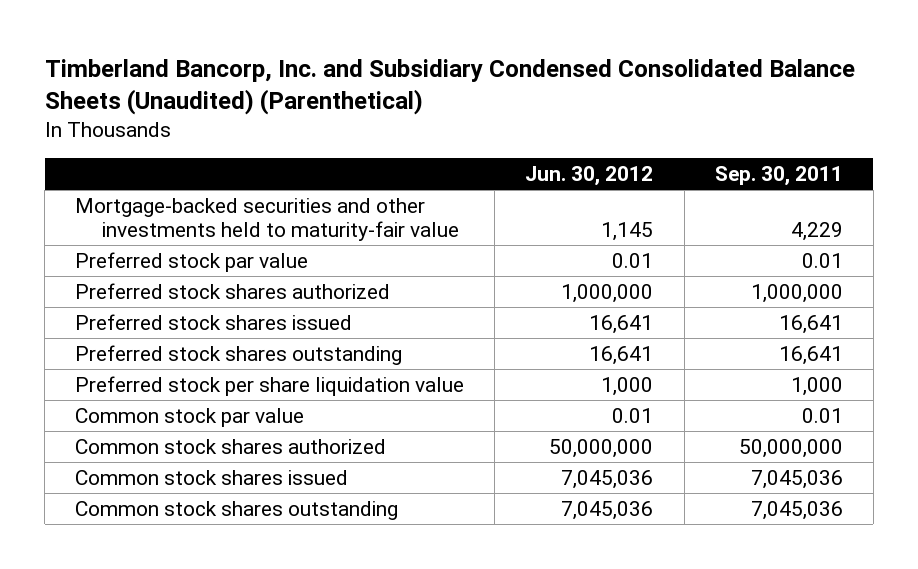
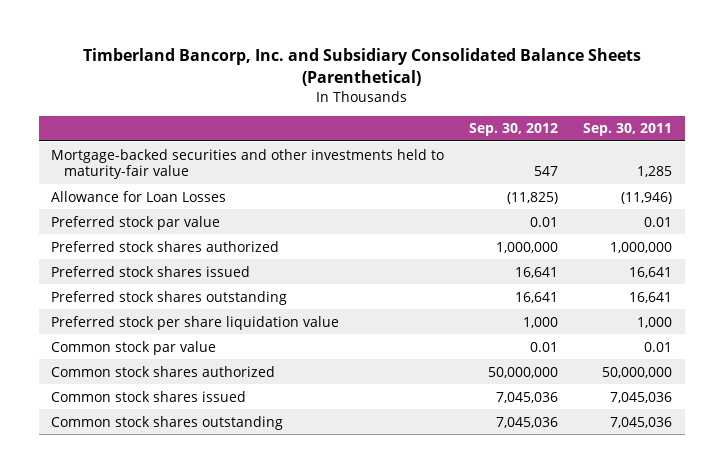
- Timberland Bancorp, Inc. and Subsidiary Condensed Consolidated Balance Sheets (Unaudited) (Parenthetical)
+ Timberland Bancorp, Inc. and Subsidiary Consolidated Balance Sheets (Parenthetical)
- | Jun. 30, 2012 | Sep. 30, 2011
+ | Sep. 30, 2012 | Sep. 30, 2011
- Mortgage-backed securities and other investments held to maturity-fair value | 1,145 | 4,229
+ Mortgage-backed securities and other investments held to maturity-fair value | 547 | 1,285
+ Allowance for Loan Losses | (11,825) | (11,946)

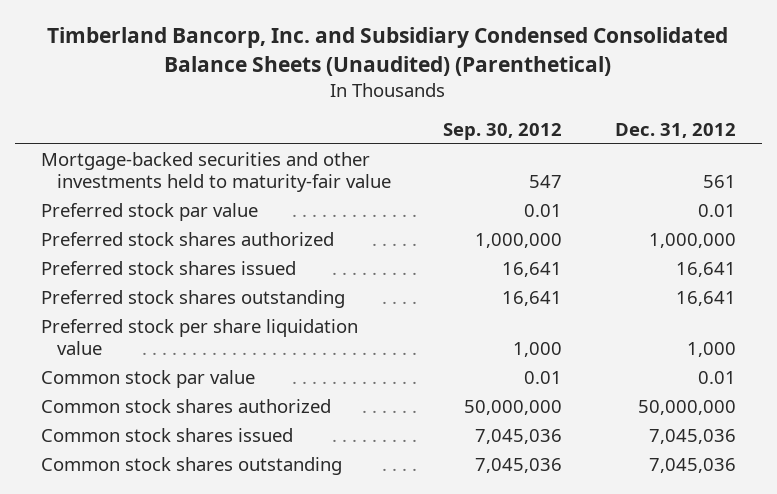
- Timberland Bancorp, Inc. and Subsidiary Consolidated Balance Sheets (Parenthetical)
+ Timberland Bancorp, Inc. and Subsidiary Condensed Consolidated Balance Sheets (Unaudited) (Parenthetical)
- | Sep. 30, 2012 | Sep. 30, 2011
+ | Sep. 30, 2012 | Dec. 31, 2012
- Allowance for Loan Losses | (11,825) | (11,946)

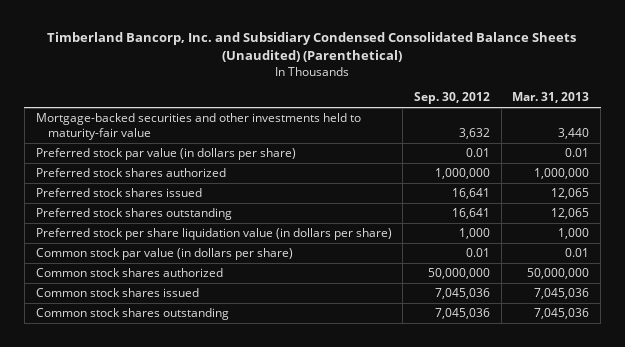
- | Sep. 30, 2012 | Dec. 31, 2012
+ | Sep. 30, 2012 | Mar. 31, 2013
- Mortgage-backed securities and other investments held to maturity-fair value | 547 | 561
- Preferred stock par value | 0.01 | 0.01
+ Mortgage-backed securities and other investments held to maturity-fair value | 3,632 | 3,440
+ Preferred stock par value (in dollars per share) | 0.01 | 0.01
- Preferred stock per share liquidation value | 1,000 | 1,000
- Common stock par value | 0.01 | 0.01
+ Preferred stock per share liquidation value (in dollars per share) | 1,000 | 1,000
+ Common stock par value (in dollars per share) | 0.01 | 0.01

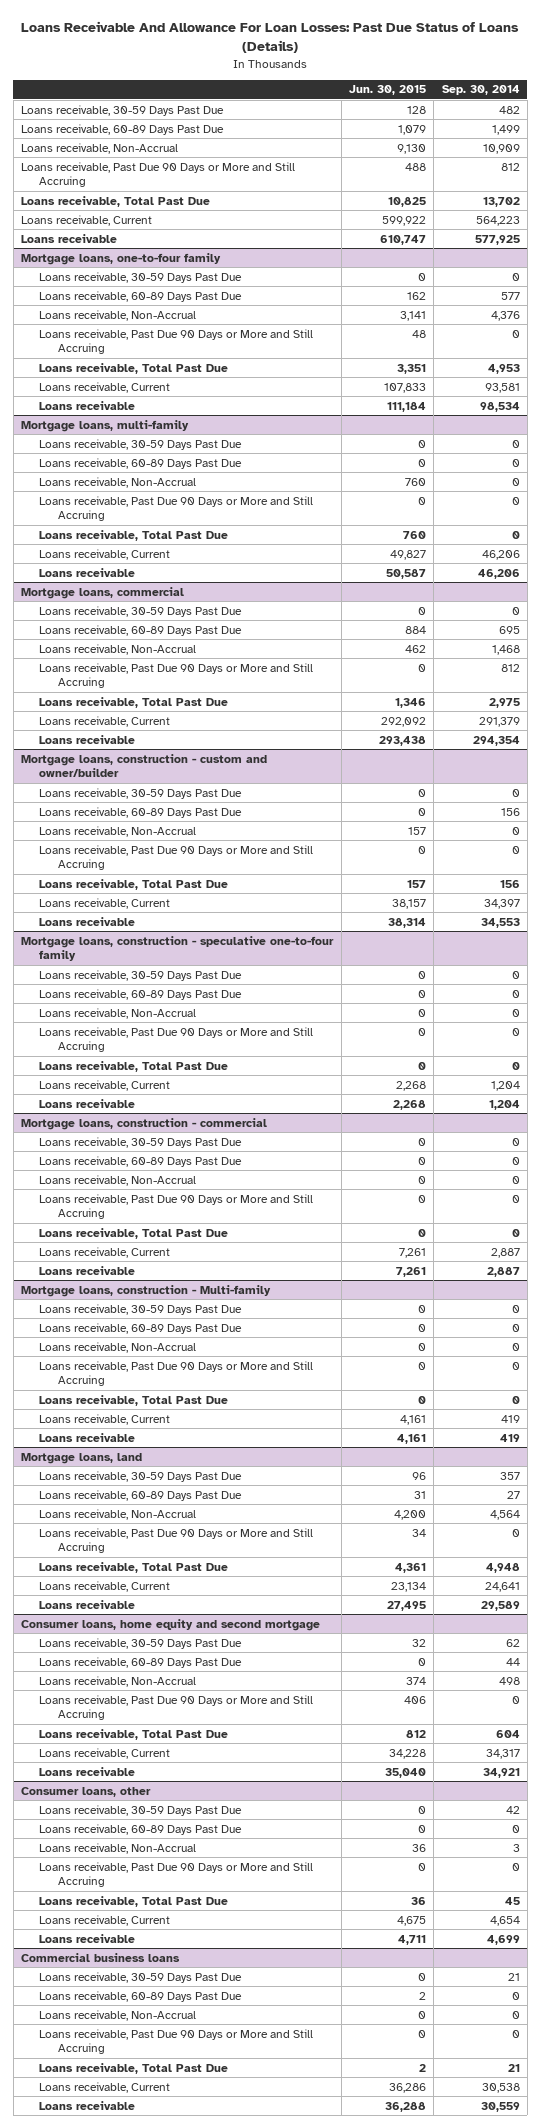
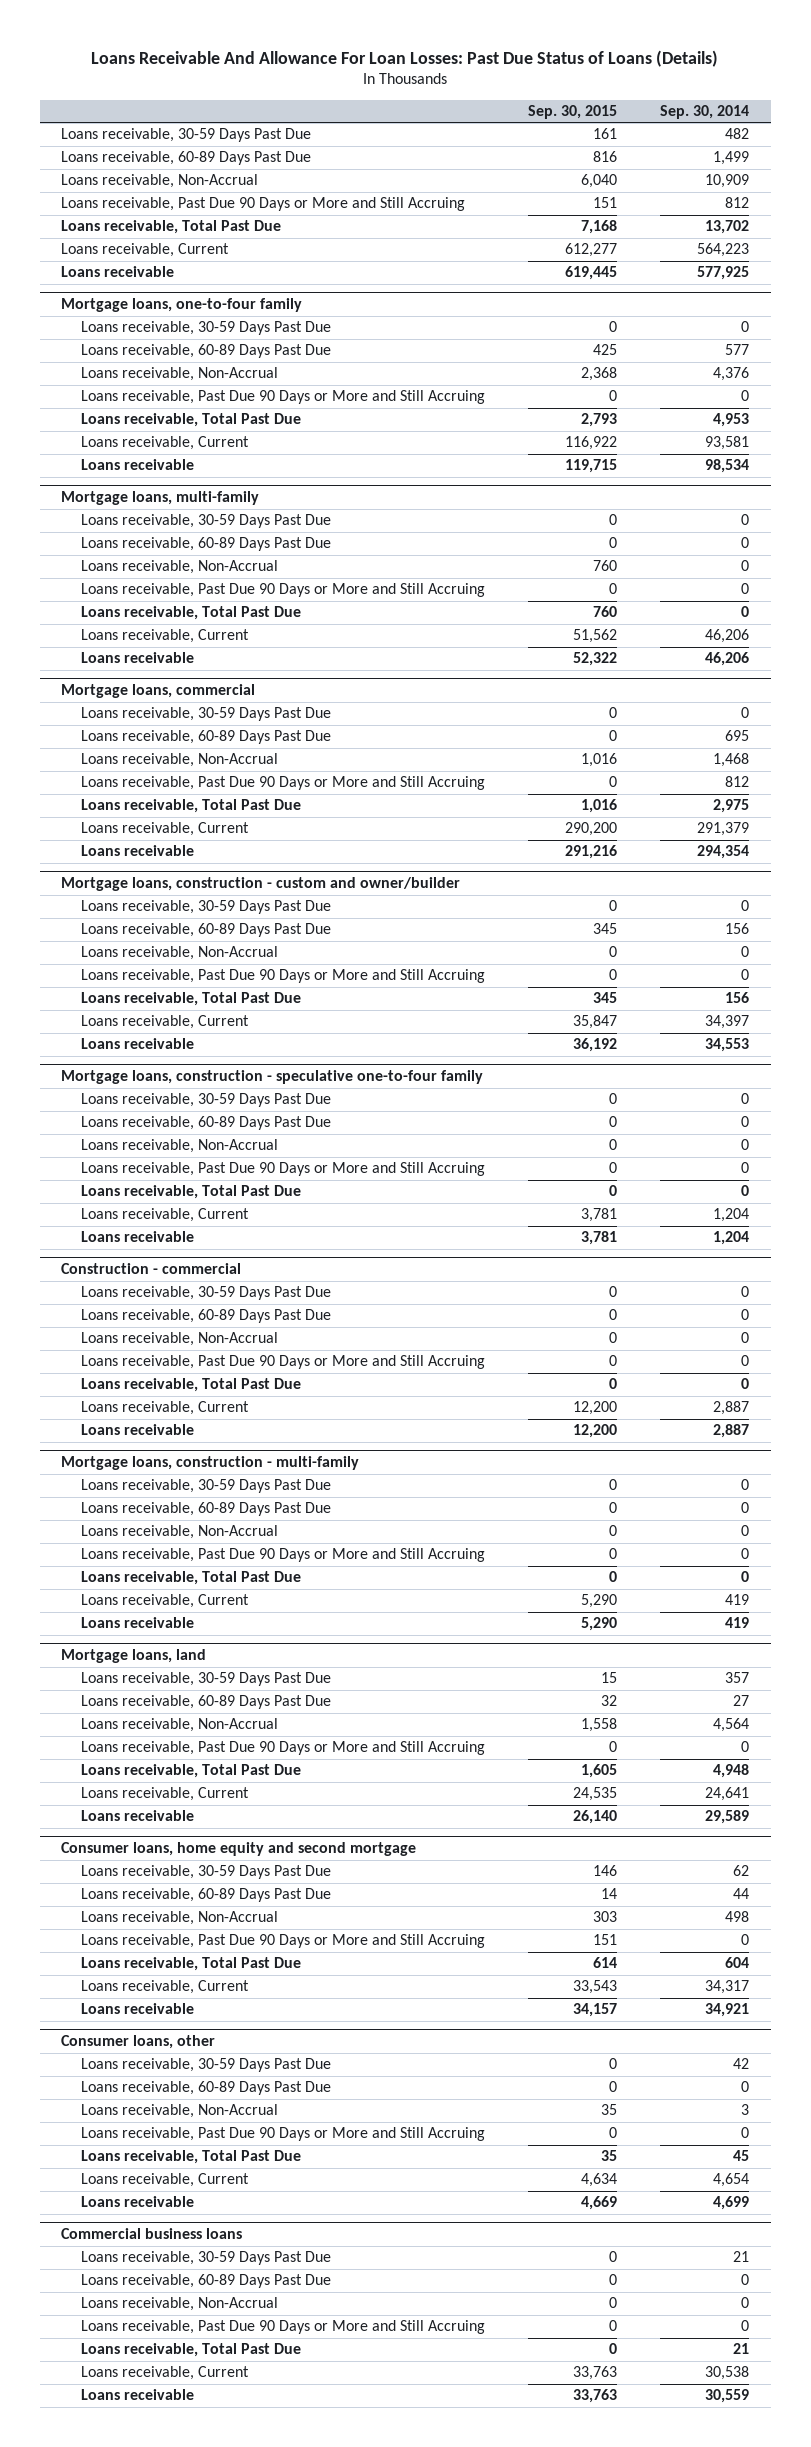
- | Jun. 30, 2015 | Sep. 30, 2014
+ | Sep. 30, 2015 | Sep. 30, 2014
- Mortgage loans, construction - commercial
+ Construction - commercial
- Mortgage loans, construction - Multi-family
+ Mortgage loans, construction - multi-family

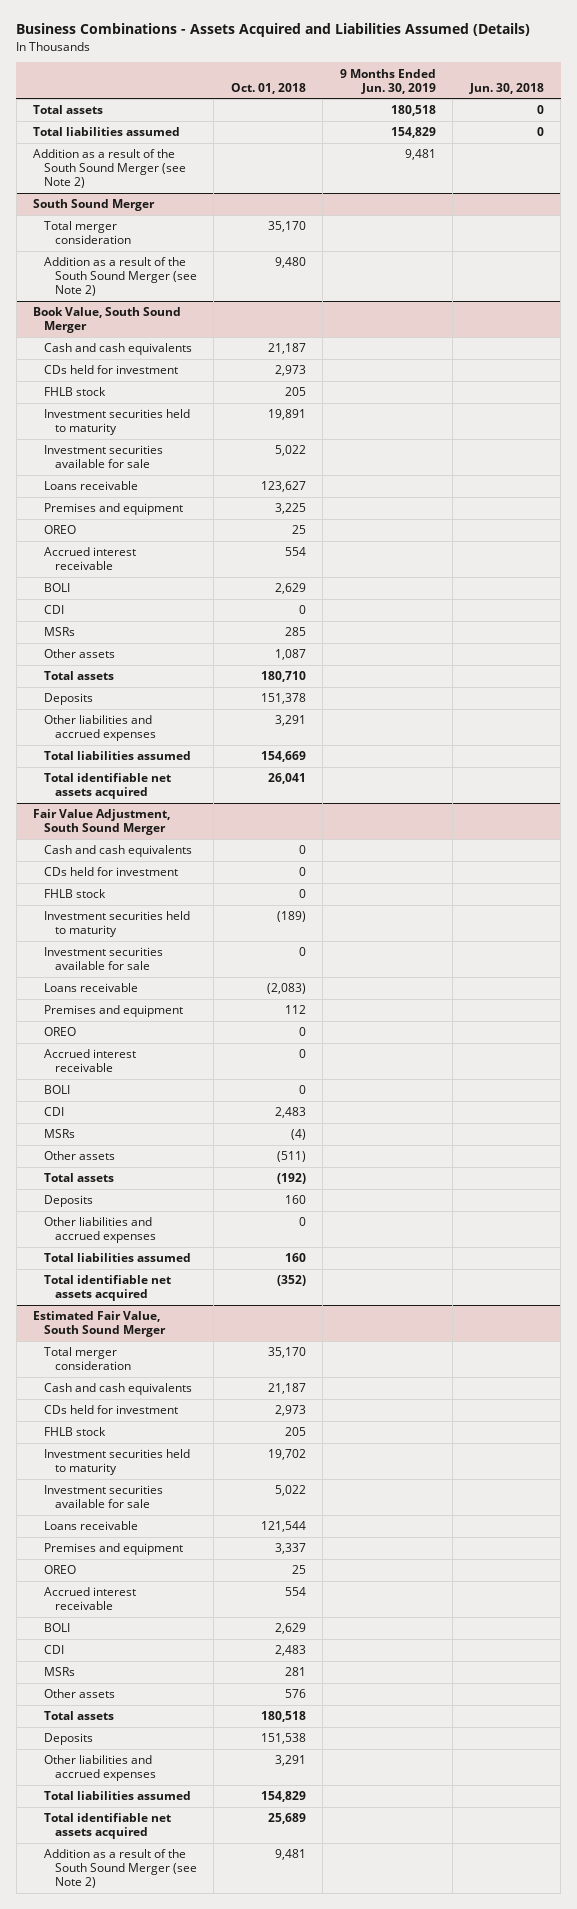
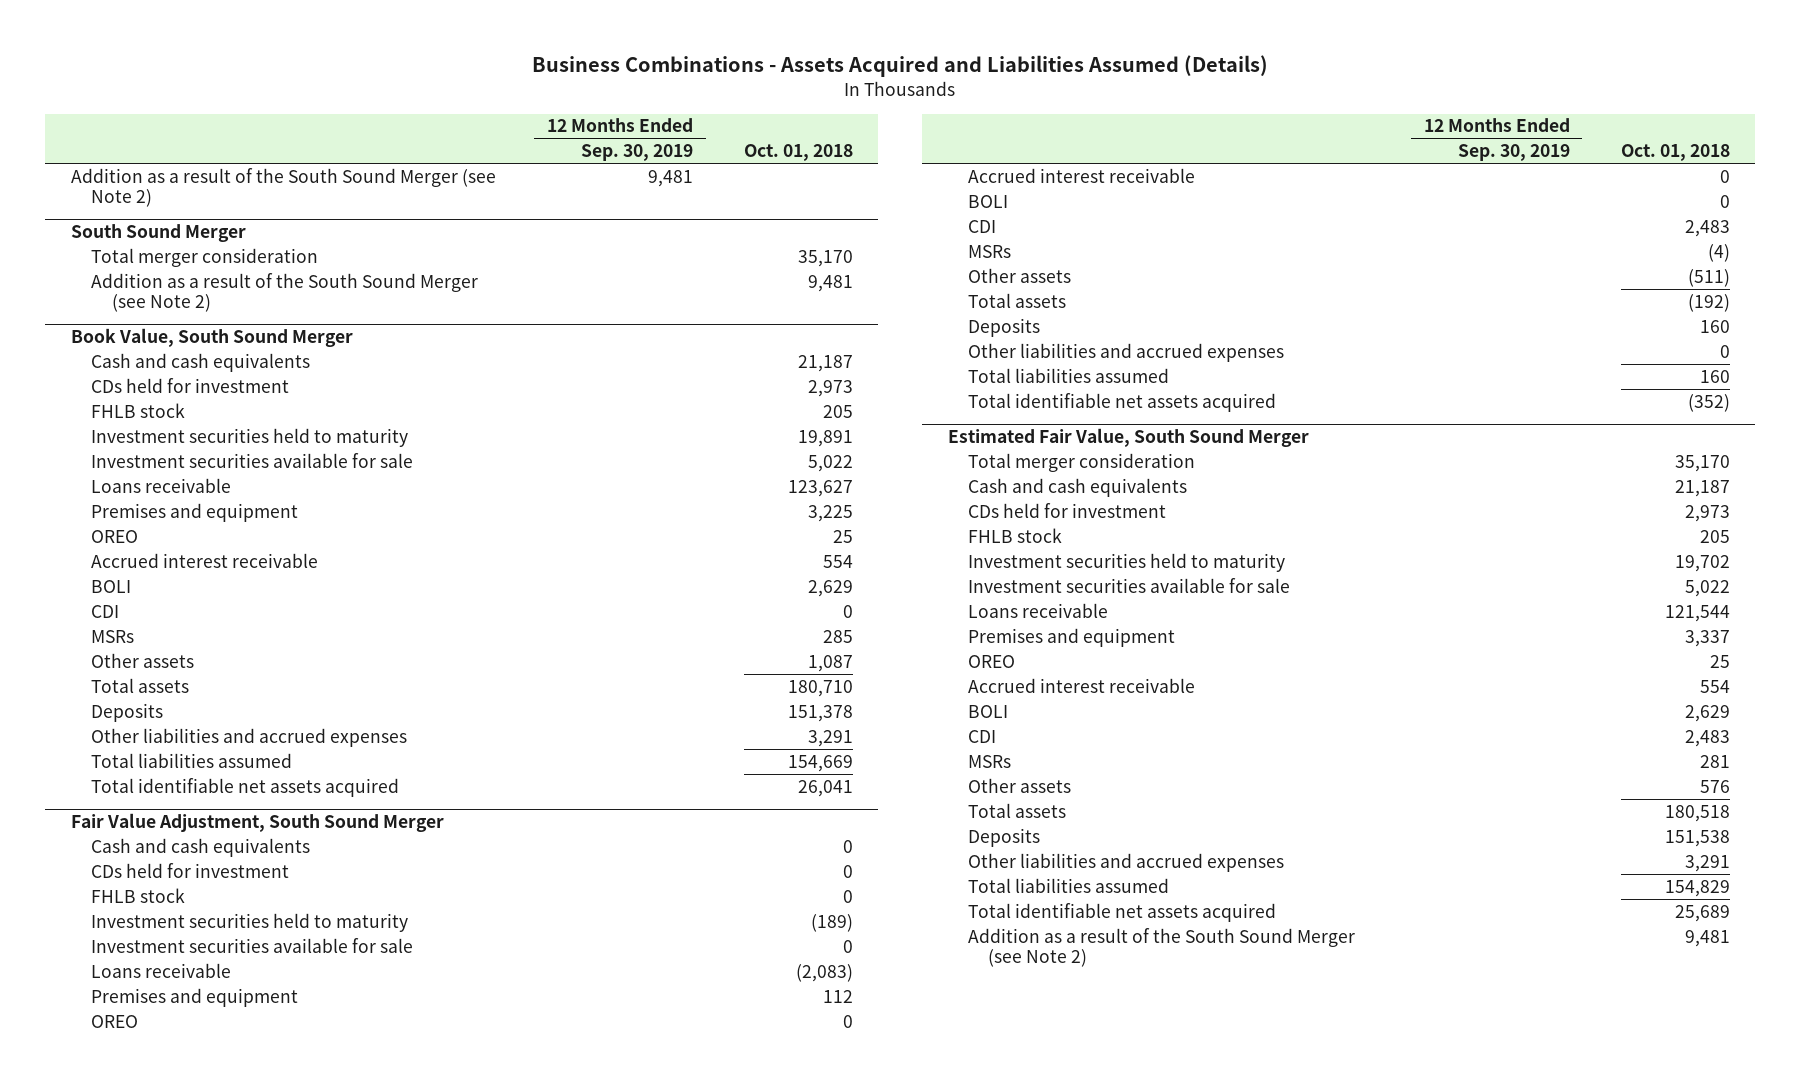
- | Oct. 01, 2018 | 9 Months Ended Jun. 30, 2019 | Jun. 30, 2018
+ | 12 Months Ended Sep. 30, 2019 | Oct. 01, 2018
- Total assets | | 180,518 | 0
- Total liabilities assumed | | 154,829 | 0
@ South Sound Merger
- Addition as a result of the South Sound Merger (see Note 2) | 9,480 | |
+ Addition as a result of the South Sound Merger (see Note 2) | | 9,481

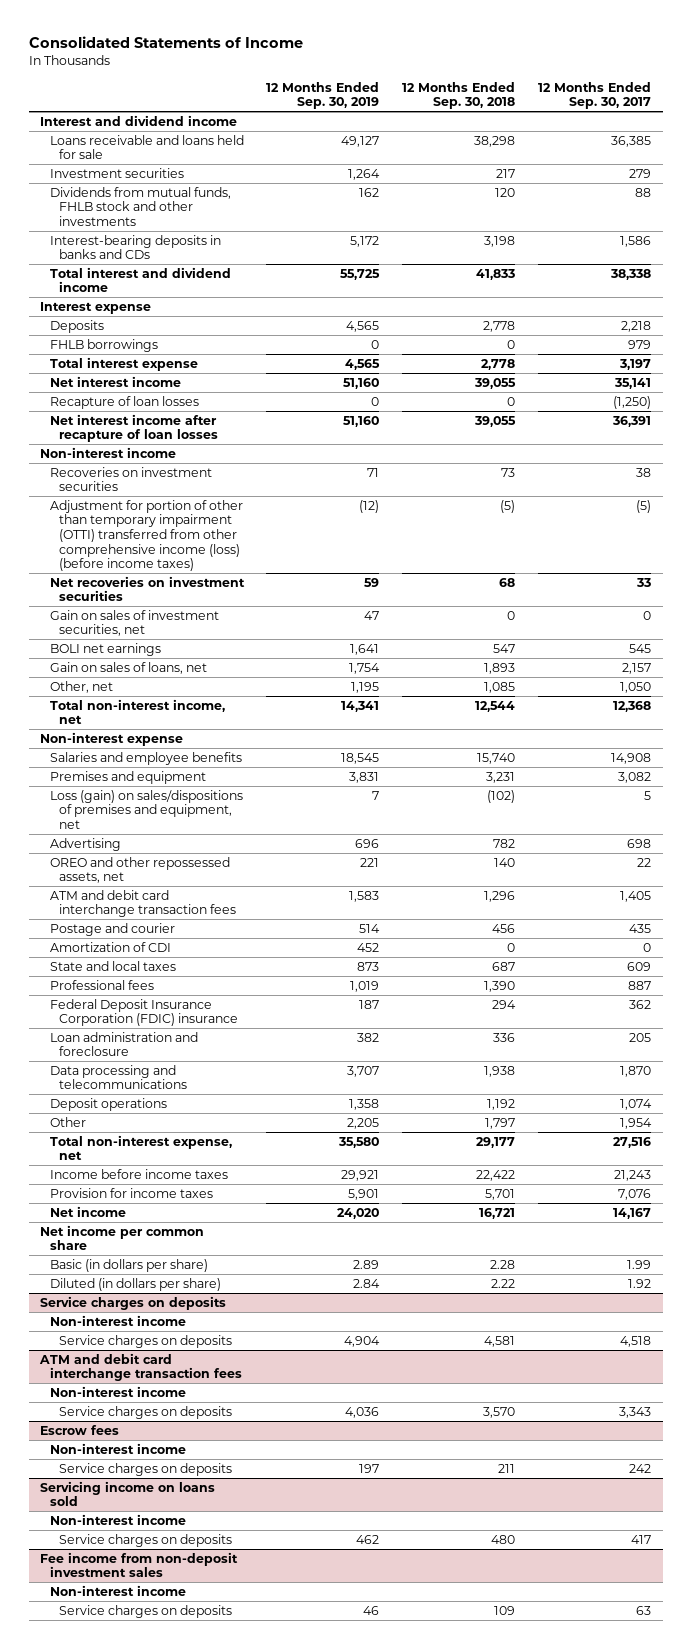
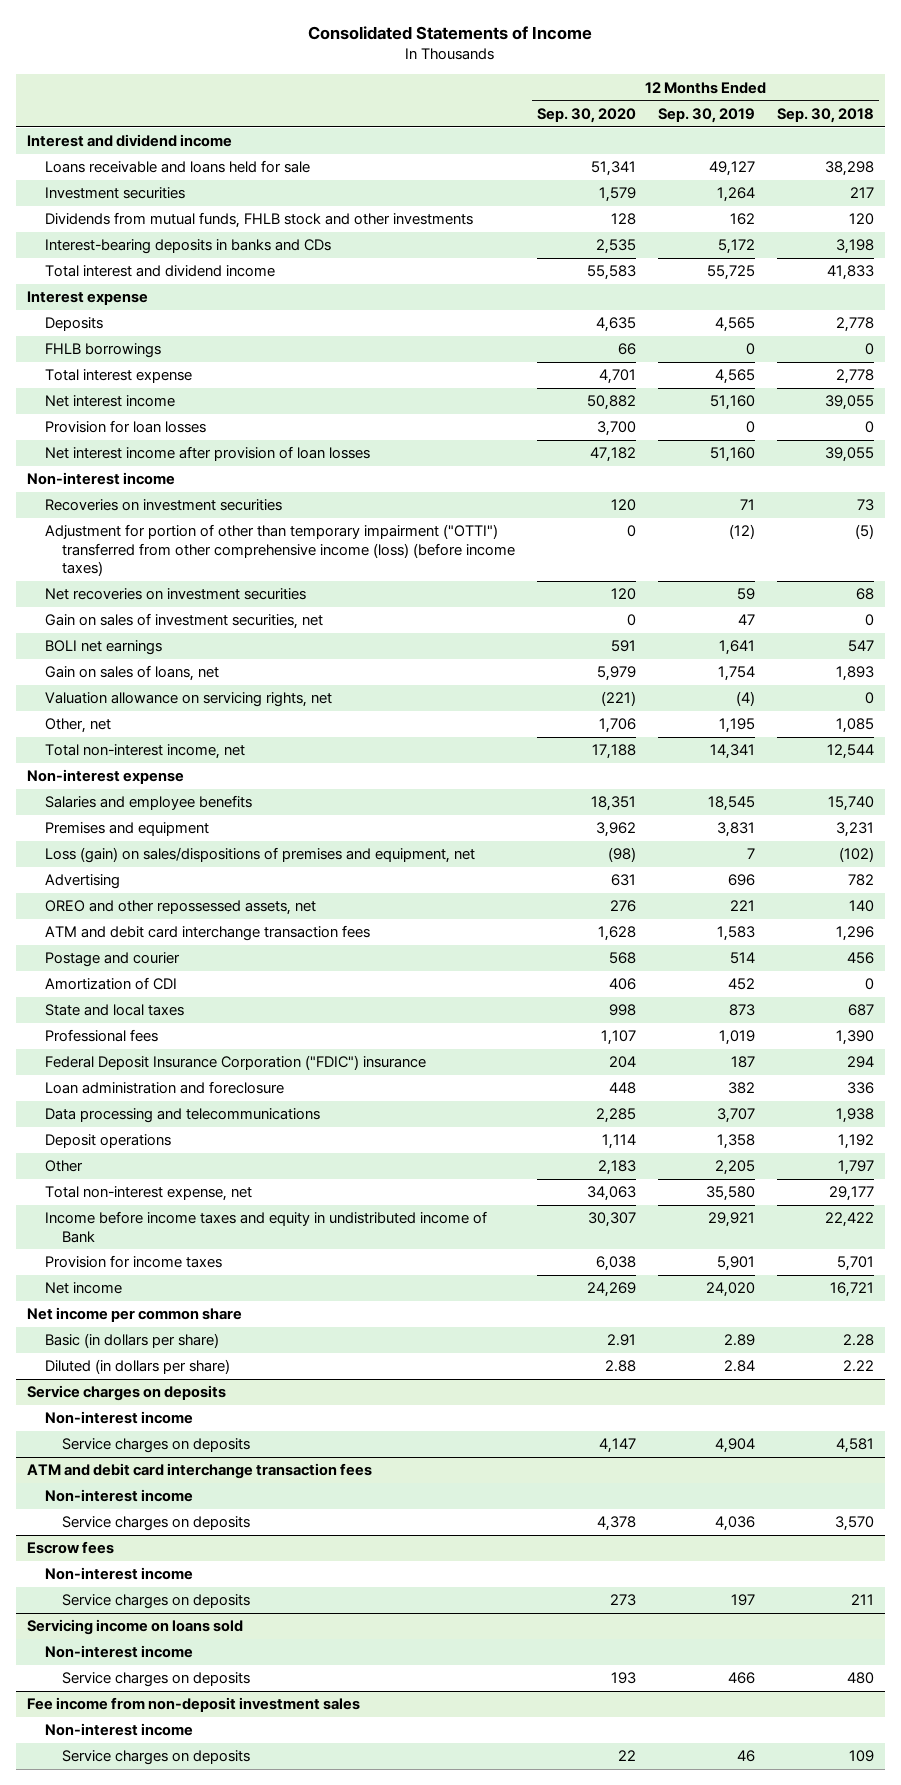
- | 12 Months Ended Sep. 30, 2019 | 12 Months Ended Sep. 30, 2018 | 12 Months Ended Sep. 30, 2017
+ | 12 Months Ended Sep. 30, 2020 | 12 Months Ended Sep. 30, 2019 | 12 Months Ended Sep. 30, 2018
- Recapture of loan losses | 0 | 0 | (1,250)
- Net interest income after recapture of loan losses | 51,160 | 39,055 | 36,391
+ Provision for loan losses | 3,700 | 0 | 0
+ Net interest income after provision of loan losses | 47,182 | 51,160 | 39,055
- Adjustment for portion of other than temporary impairment (OTTI) transferred from other comprehensive income (loss) (before income taxes) | (12) | (5) | (5)
+ Adjustment for portion of other than temporary impairment ("OTTI") transferred from other comprehensive income (loss) (before income taxes) | 0 | (12) | (5)
+ Valuation allowance on servicing rights, net | (221) | (4) | 0
- Federal Deposit Insurance Corporation (FDIC) insurance | 187 | 294 | 362
+ Federal Deposit Insurance Corporation ("FDIC") insurance | 204 | 187 | 294
- Income before income taxes | 29,921 | 22,422 | 21,243
+ Income before income taxes and equity in undistributed income of Bank | 30,307 | 29,921 | 22,422
@ Servicing income on loans sold
- Service charges on deposits | 462 | 480 | 417
+ Service charges on deposits | 193 | 466 | 480

